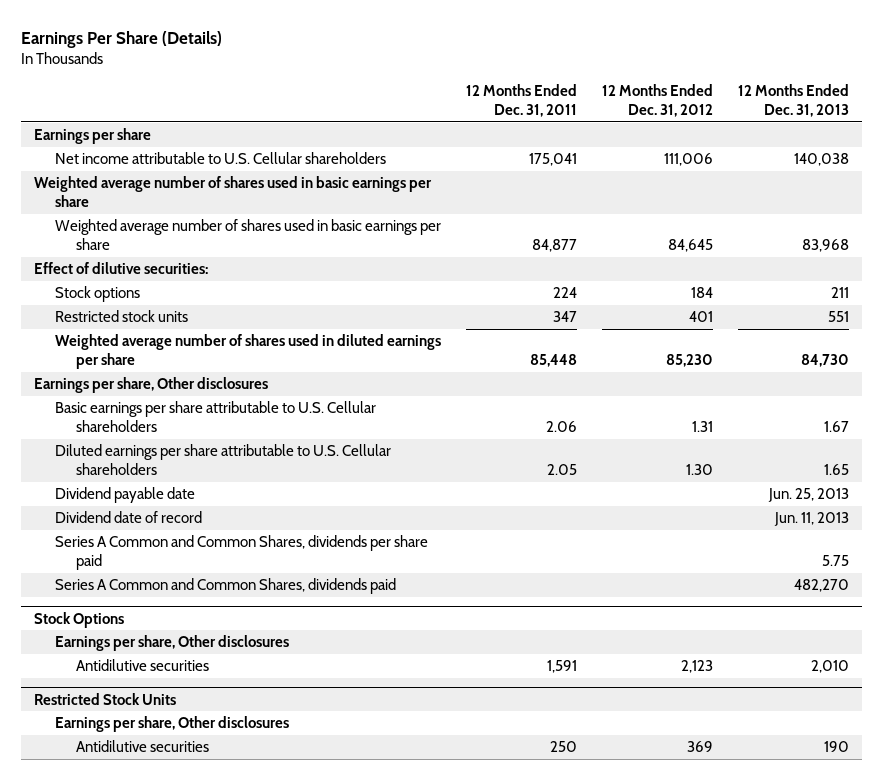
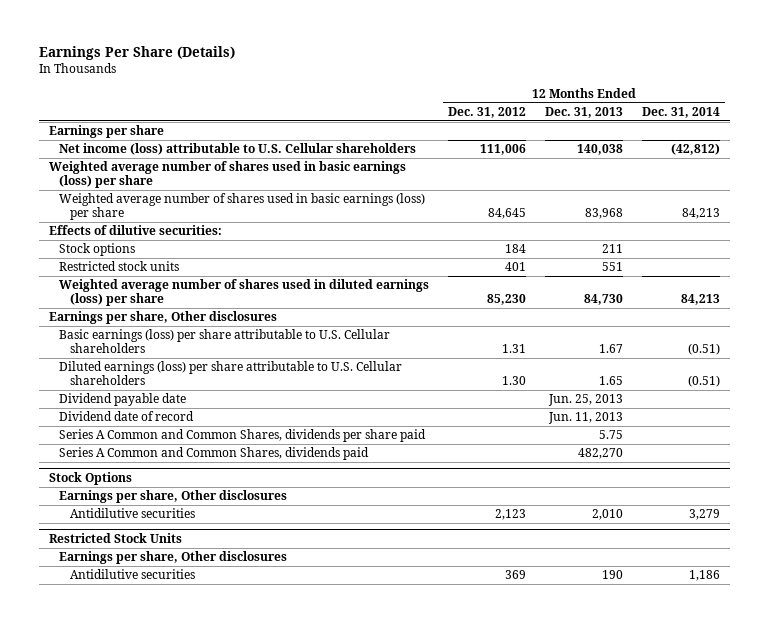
- | 12 Months Ended Dec. 31, 2011 | 12 Months Ended Dec. 31, 2012 | 12 Months Ended Dec. 31, 2013
+ | 12 Months Ended Dec. 31, 2012 | 12 Months Ended Dec. 31, 2013 | 12 Months Ended Dec. 31, 2014
- Net income attributable to U.S. Cellular shareholders | 175,041 | 111,006 | 140,038
- Weighted average number of shares used in basic earnings per share
- Weighted average number of shares used in basic earnings per share | 84,877 | 84,645 | 83,968
- Effect of dilutive securities:
+ Net income (loss) attributable to U.S. Cellular shareholders | 111,006 | 140,038 | (42,812)
+ Weighted average number of shares used in basic earnings (loss) per share
+ Weighted average number of shares used in basic earnings (loss) per share | 84,645 | 83,968 | 84,213
+ Effects of dilutive securities:
- Weighted average number of shares used in diluted earnings per share | 85,448 | 85,230 | 84,730
+ Weighted average number of shares used in diluted earnings (loss) per share | 85,230 | 84,730 | 84,213
- Basic earnings per share attributable to U.S. Cellular shareholders | 2.06 | 1.31 | 1.67
- Diluted earnings per share attributable to U.S. Cellular shareholders | 2.05 | 1.30 | 1.65
+ Basic earnings (loss) per share attributable to U.S. Cellular shareholders | 1.31 | 1.67 | (0.51)
+ Diluted earnings (loss) per share attributable to U.S. Cellular shareholders | 1.30 | 1.65 | (0.51)

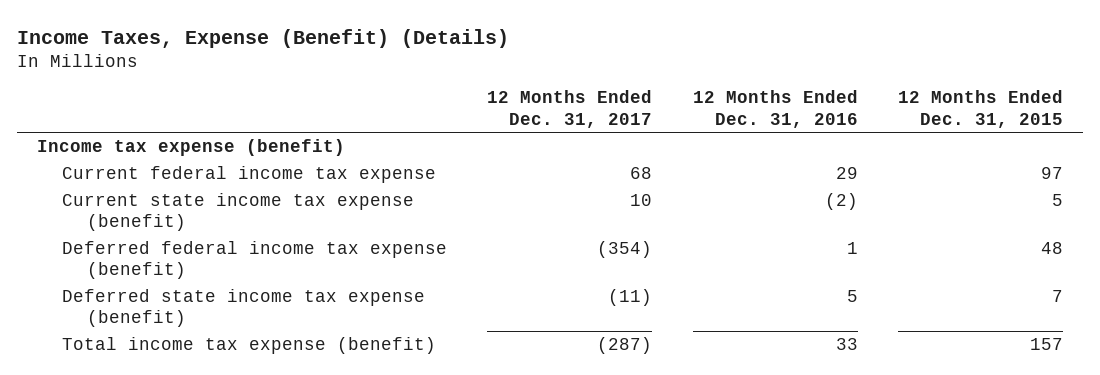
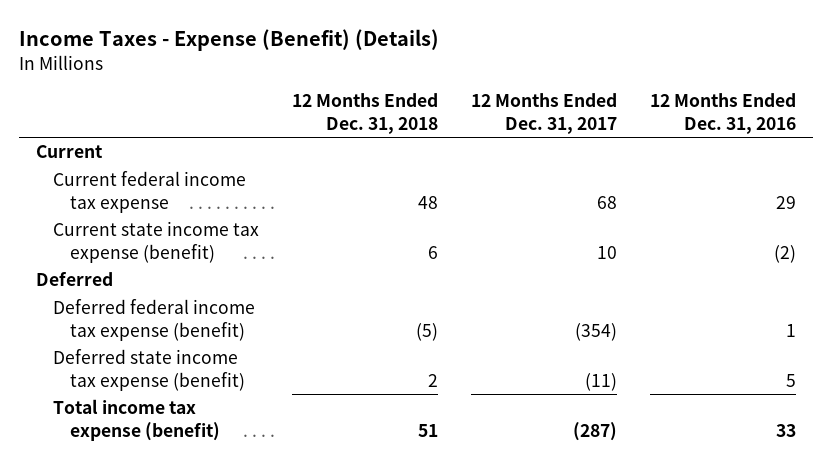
- Income Taxes, Expense (Benefit) (Details)
+ Income Taxes - Expense (Benefit) (Details)
- | 12 Months Ended Dec. 31, 2017 | 12 Months Ended Dec. 31, 2016 | 12 Months Ended Dec. 31, 2015
+ | 12 Months Ended Dec. 31, 2018 | 12 Months Ended Dec. 31, 2017 | 12 Months Ended Dec. 31, 2016
- Income tax expense (benefit)
+ Current
+ Deferred

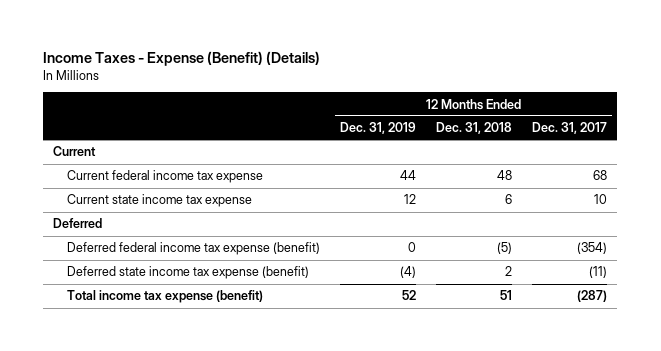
- | 12 Months Ended Dec. 31, 2018 | 12 Months Ended Dec. 31, 2017 | 12 Months Ended Dec. 31, 2016
+ | 12 Months Ended Dec. 31, 2019 | 12 Months Ended Dec. 31, 2018 | 12 Months Ended Dec. 31, 2017
- Current state income tax expense (benefit) | 6 | 10 | (2)
+ Current state income tax expense | 12 | 6 | 10

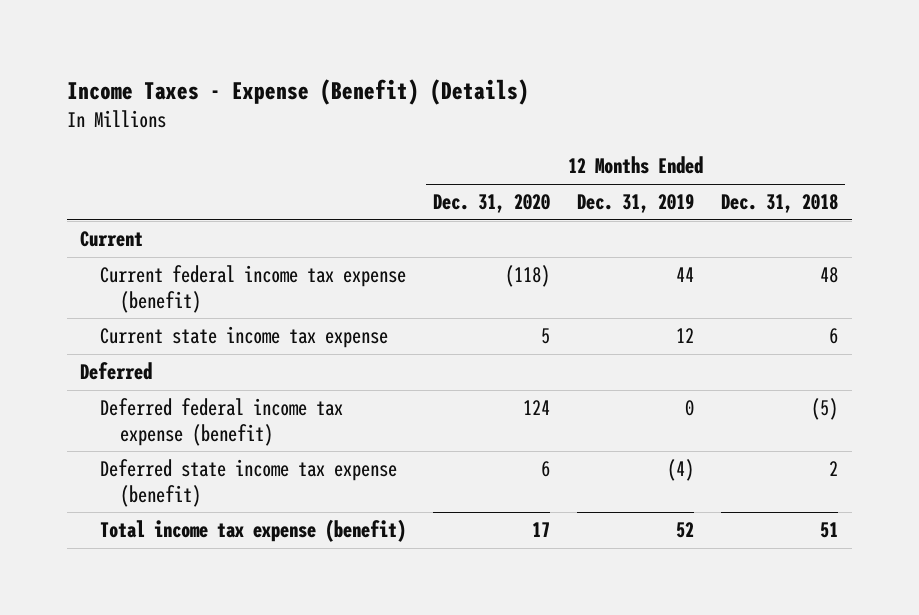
- | 12 Months Ended Dec. 31, 2019 | 12 Months Ended Dec. 31, 2018 | 12 Months Ended Dec. 31, 2017
+ | 12 Months Ended Dec. 31, 2020 | 12 Months Ended Dec. 31, 2019 | 12 Months Ended Dec. 31, 2018
- Current federal income tax expense | 44 | 48 | 68
+ Current federal income tax expense (benefit) | (118) | 44 | 48

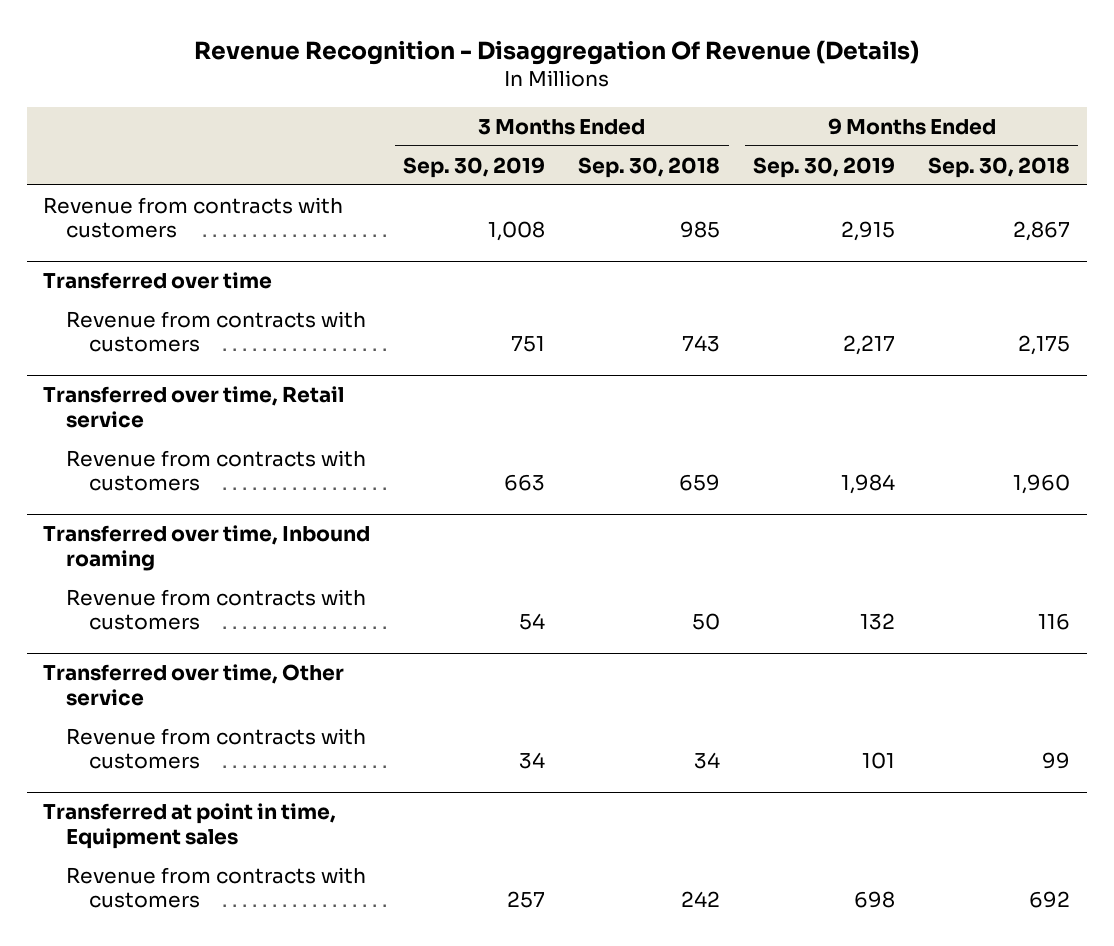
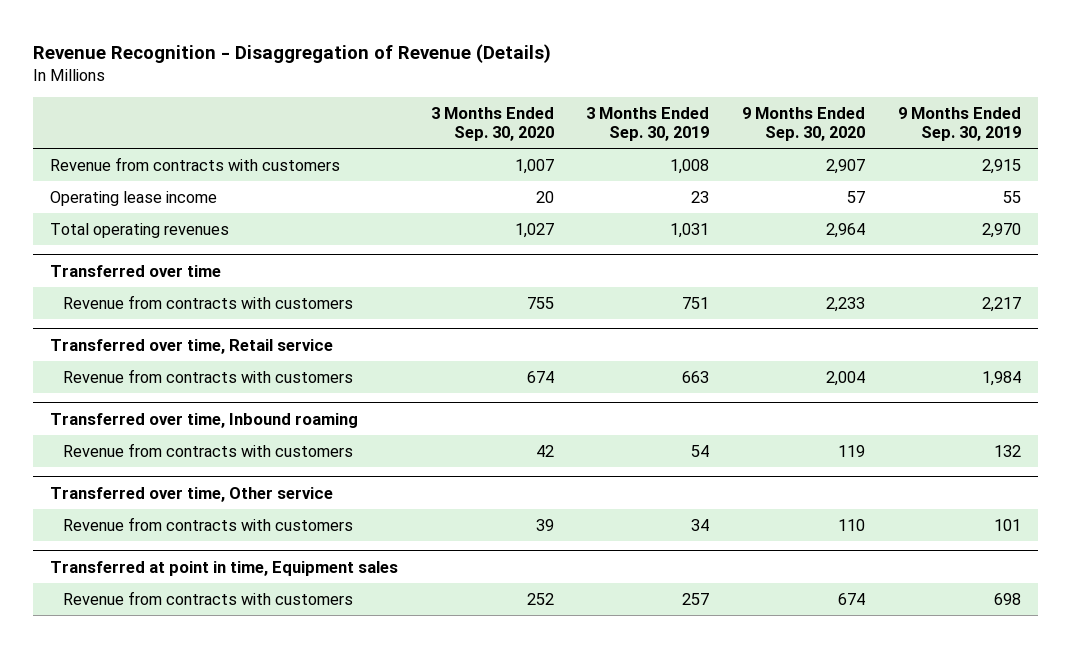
- Revenue Recognition - Disaggregation Of Revenue (Details)
+ Revenue Recognition - Disaggregation of Revenue (Details)
- | 3 Months Ended Sep. 30, 2019 | 3 Months Ended Sep. 30, 2018 | 9 Months Ended Sep. 30, 2019 | 9 Months Ended Sep. 30, 2018
+ | 3 Months Ended Sep. 30, 2020 | 3 Months Ended Sep. 30, 2019 | 9 Months Ended Sep. 30, 2020 | 9 Months Ended Sep. 30, 2019
+ Operating lease income | 20 | 23 | 57 | 55
+ Total operating revenues | 1,027 | 1,031 | 2,964 | 2,970

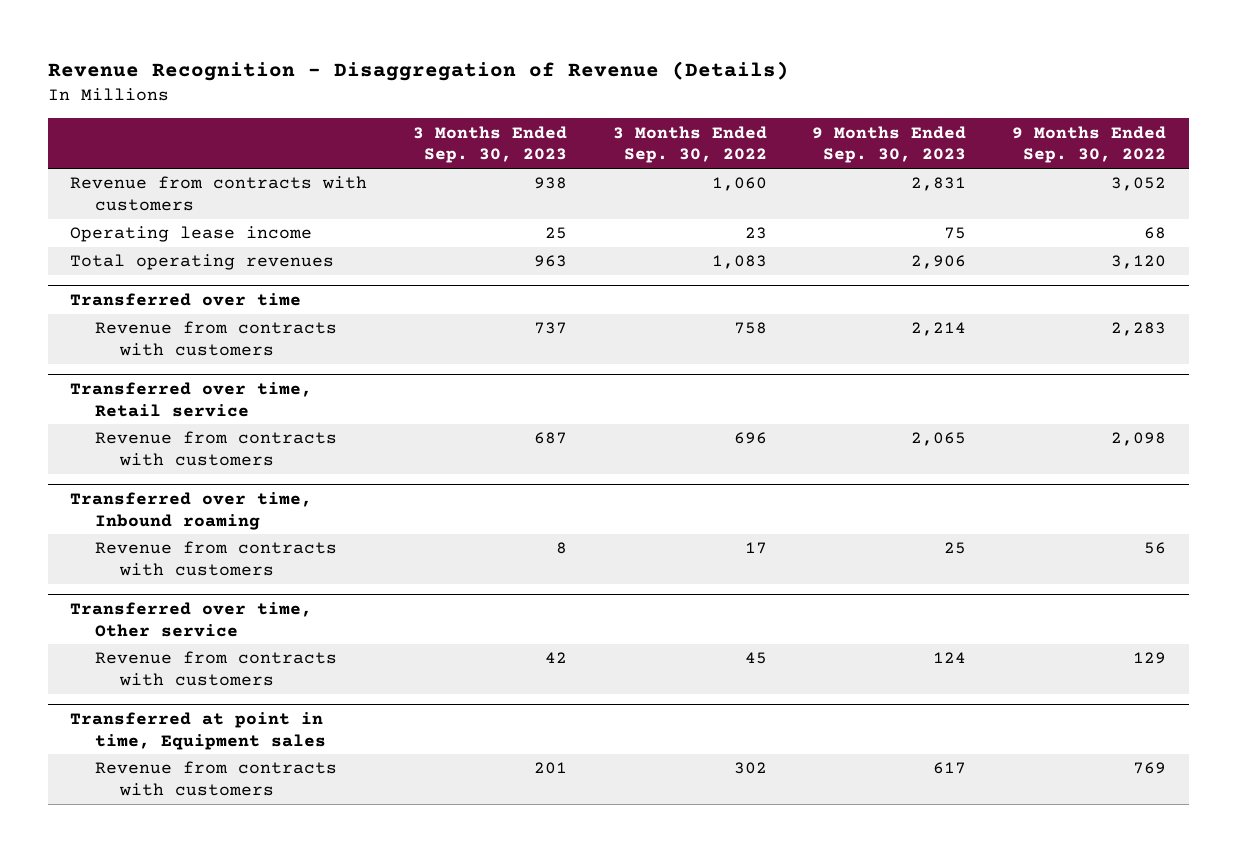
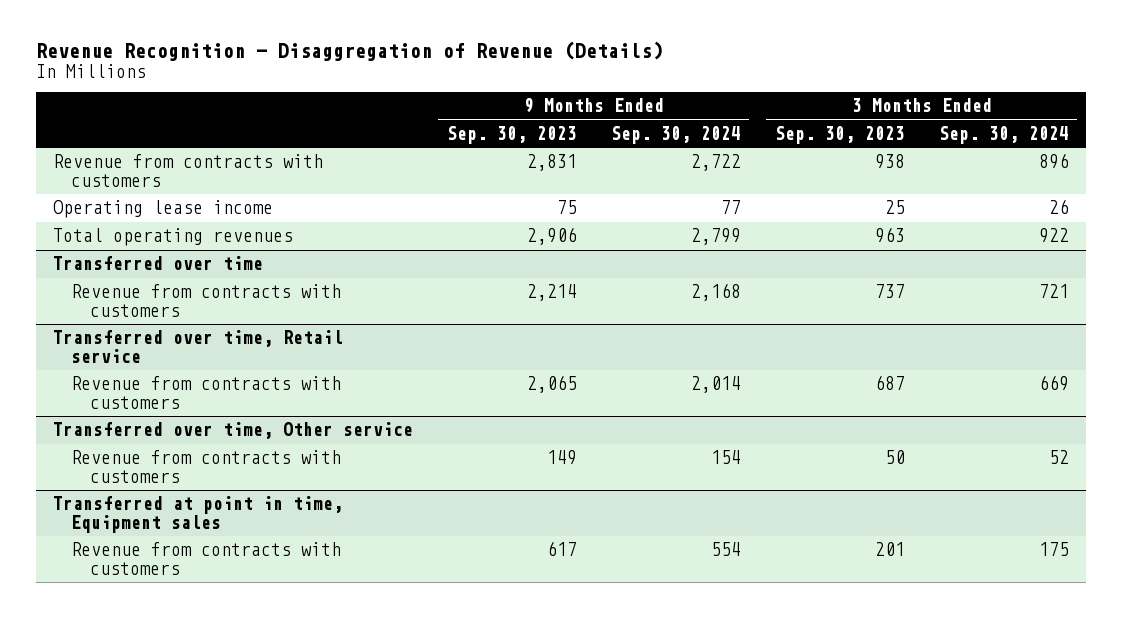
- | 3 Months Ended Sep. 30, 2023 | 3 Months Ended Sep. 30, 2022 | 9 Months Ended Sep. 30, 2023 | 9 Months Ended Sep. 30, 2022
+ | 9 Months Ended Sep. 30, 2023 | 9 Months Ended Sep. 30, 2024 | 3 Months Ended Sep. 30, 2023 | 3 Months Ended Sep. 30, 2024
- Transferred over time, Inbound roaming
- Revenue from contracts with customers | 8 | 17 | 25 | 56
@ Transferred over time, Other service
- Revenue from contracts with customers | 42 | 45 | 124 | 129
+ Revenue from contracts with customers | 149 | 154 | 50 | 52

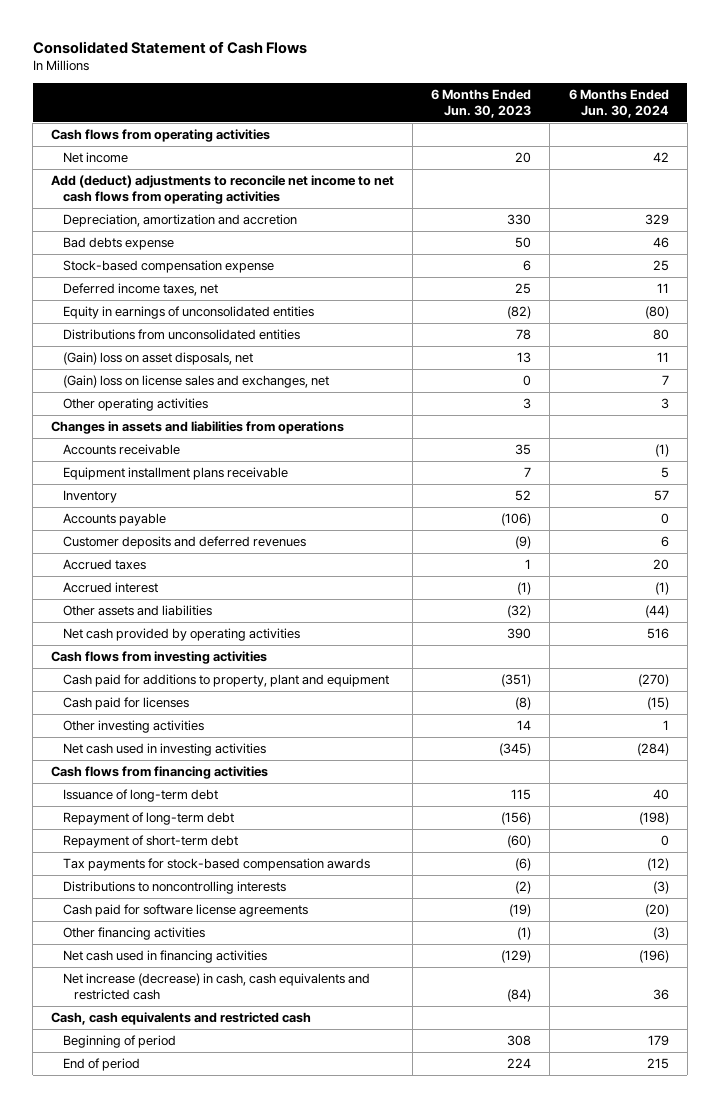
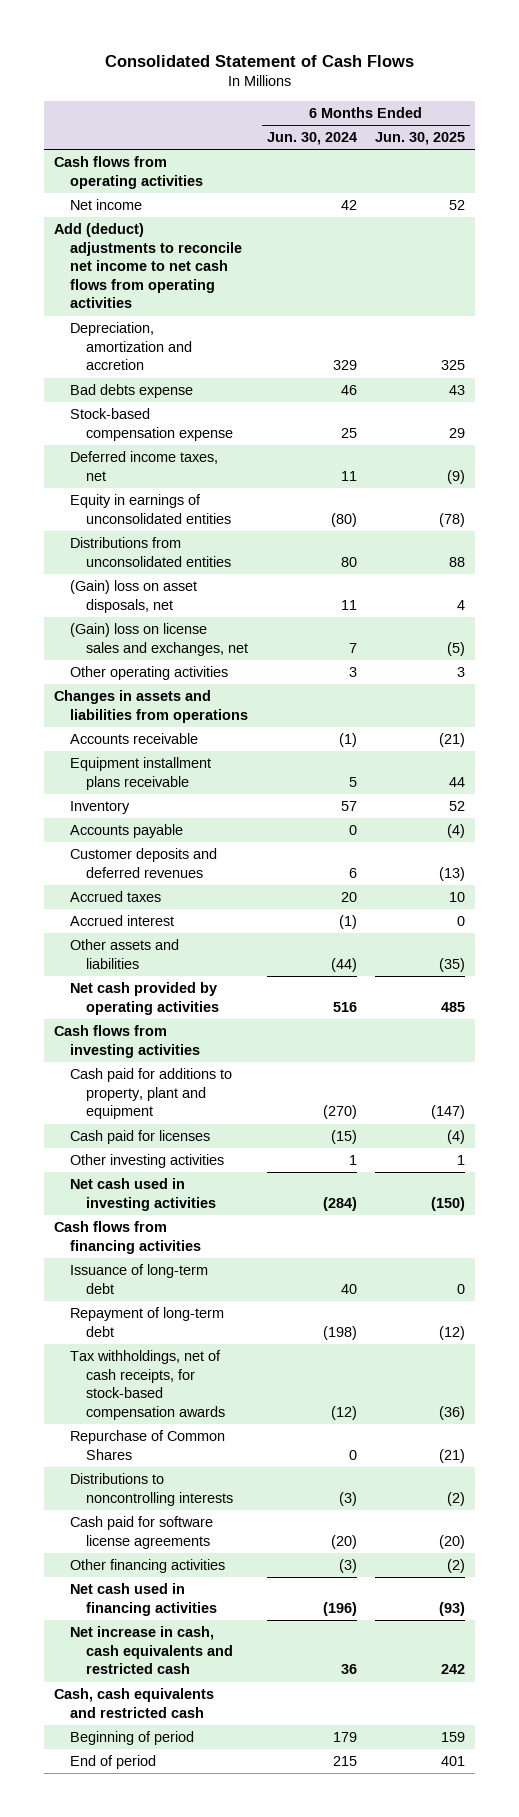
- | 6 Months Ended Jun. 30, 2023 | 6 Months Ended Jun. 30, 2024
+ | 6 Months Ended Jun. 30, 2024 | 6 Months Ended Jun. 30, 2025
- Repayment of short-term debt | (60) | 0
- Tax payments for stock-based compensation awards | (6) | (12)
+ Tax withholdings, net of cash receipts, for stock-based compensation awards | (12) | (36)
+ Repurchase of Common Shares | 0 | (21)
- Net increase (decrease) in cash, cash equivalents and restricted cash | (84) | 36
+ Net increase in cash, cash equivalents and restricted cash | 36 | 242

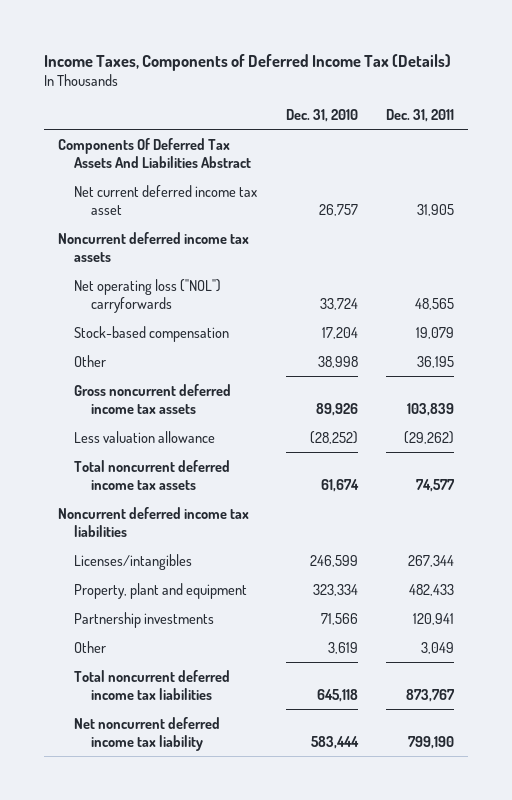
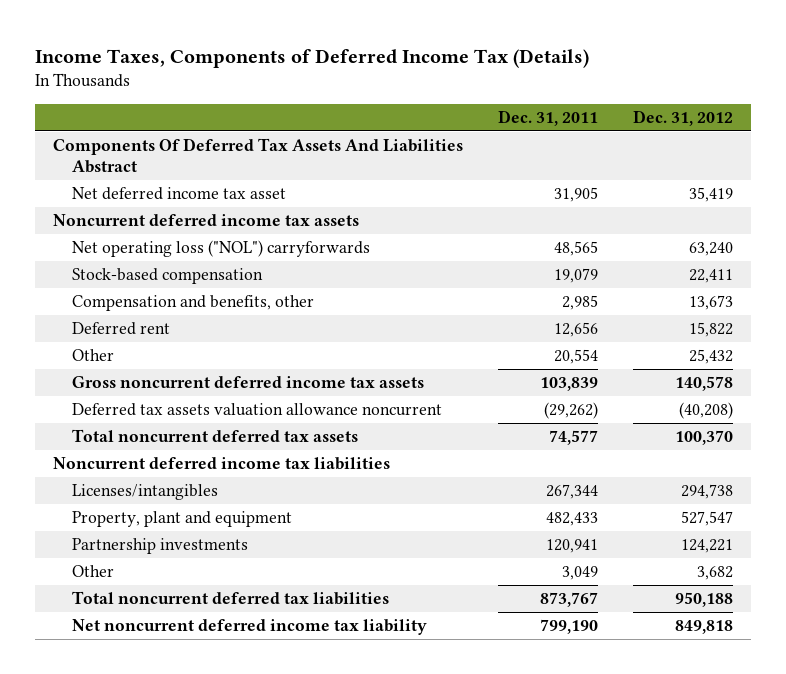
- | Dec. 31, 2010 | Dec. 31, 2011
+ | Dec. 31, 2011 | Dec. 31, 2012
- Net current deferred income tax asset | 26,757 | 31,905
+ Net deferred income tax asset | 31,905 | 35,419
- Other | 38,998 | 36,195
+ Compensation and benefits, other | 2,985 | 13,673
+ Deferred rent | 12,656 | 15,822
+ Other | 20,554 | 25,432
- Less valuation allowance | (28,252) | (29,262)
- Total noncurrent deferred income tax assets | 61,674 | 74,577
+ Deferred tax assets valuation allowance noncurrent | (29,262) | (40,208)
+ Total noncurrent deferred tax assets | 74,577 | 100,370
- Total noncurrent deferred income tax liabilities | 645,118 | 873,767
+ Total noncurrent deferred tax liabilities | 873,767 | 950,188

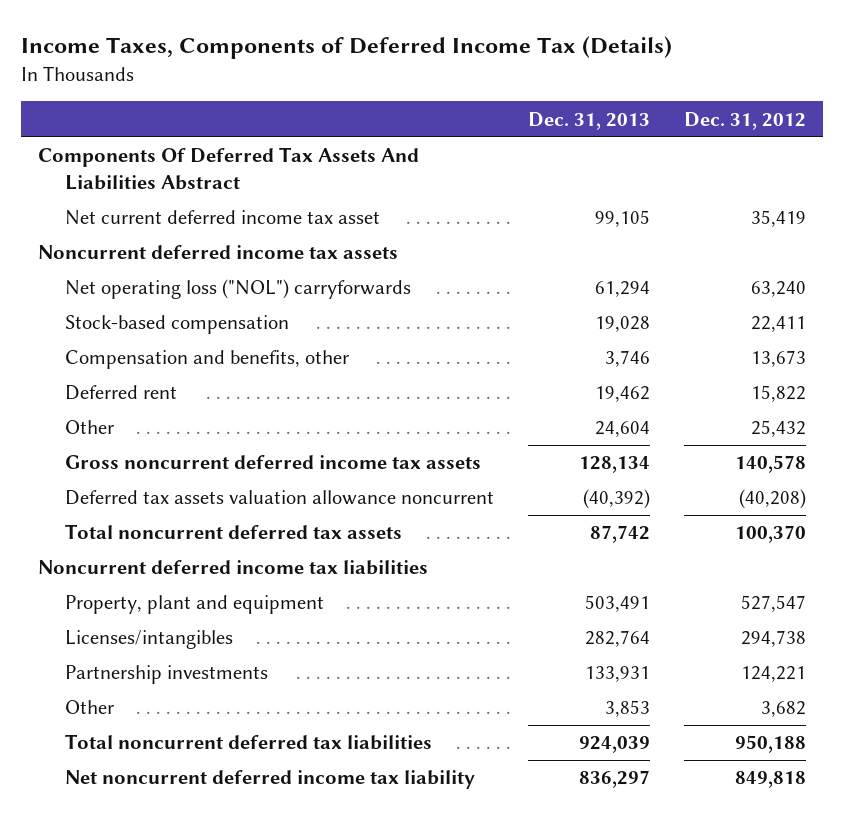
- | Dec. 31, 2011 | Dec. 31, 2012
+ | Dec. 31, 2013 | Dec. 31, 2012
- Net deferred income tax asset | 31,905 | 35,419
+ Net current deferred income tax asset | 99,105 | 35,419
moved down: Licenses/intangibles | 282,764 | 294,738

